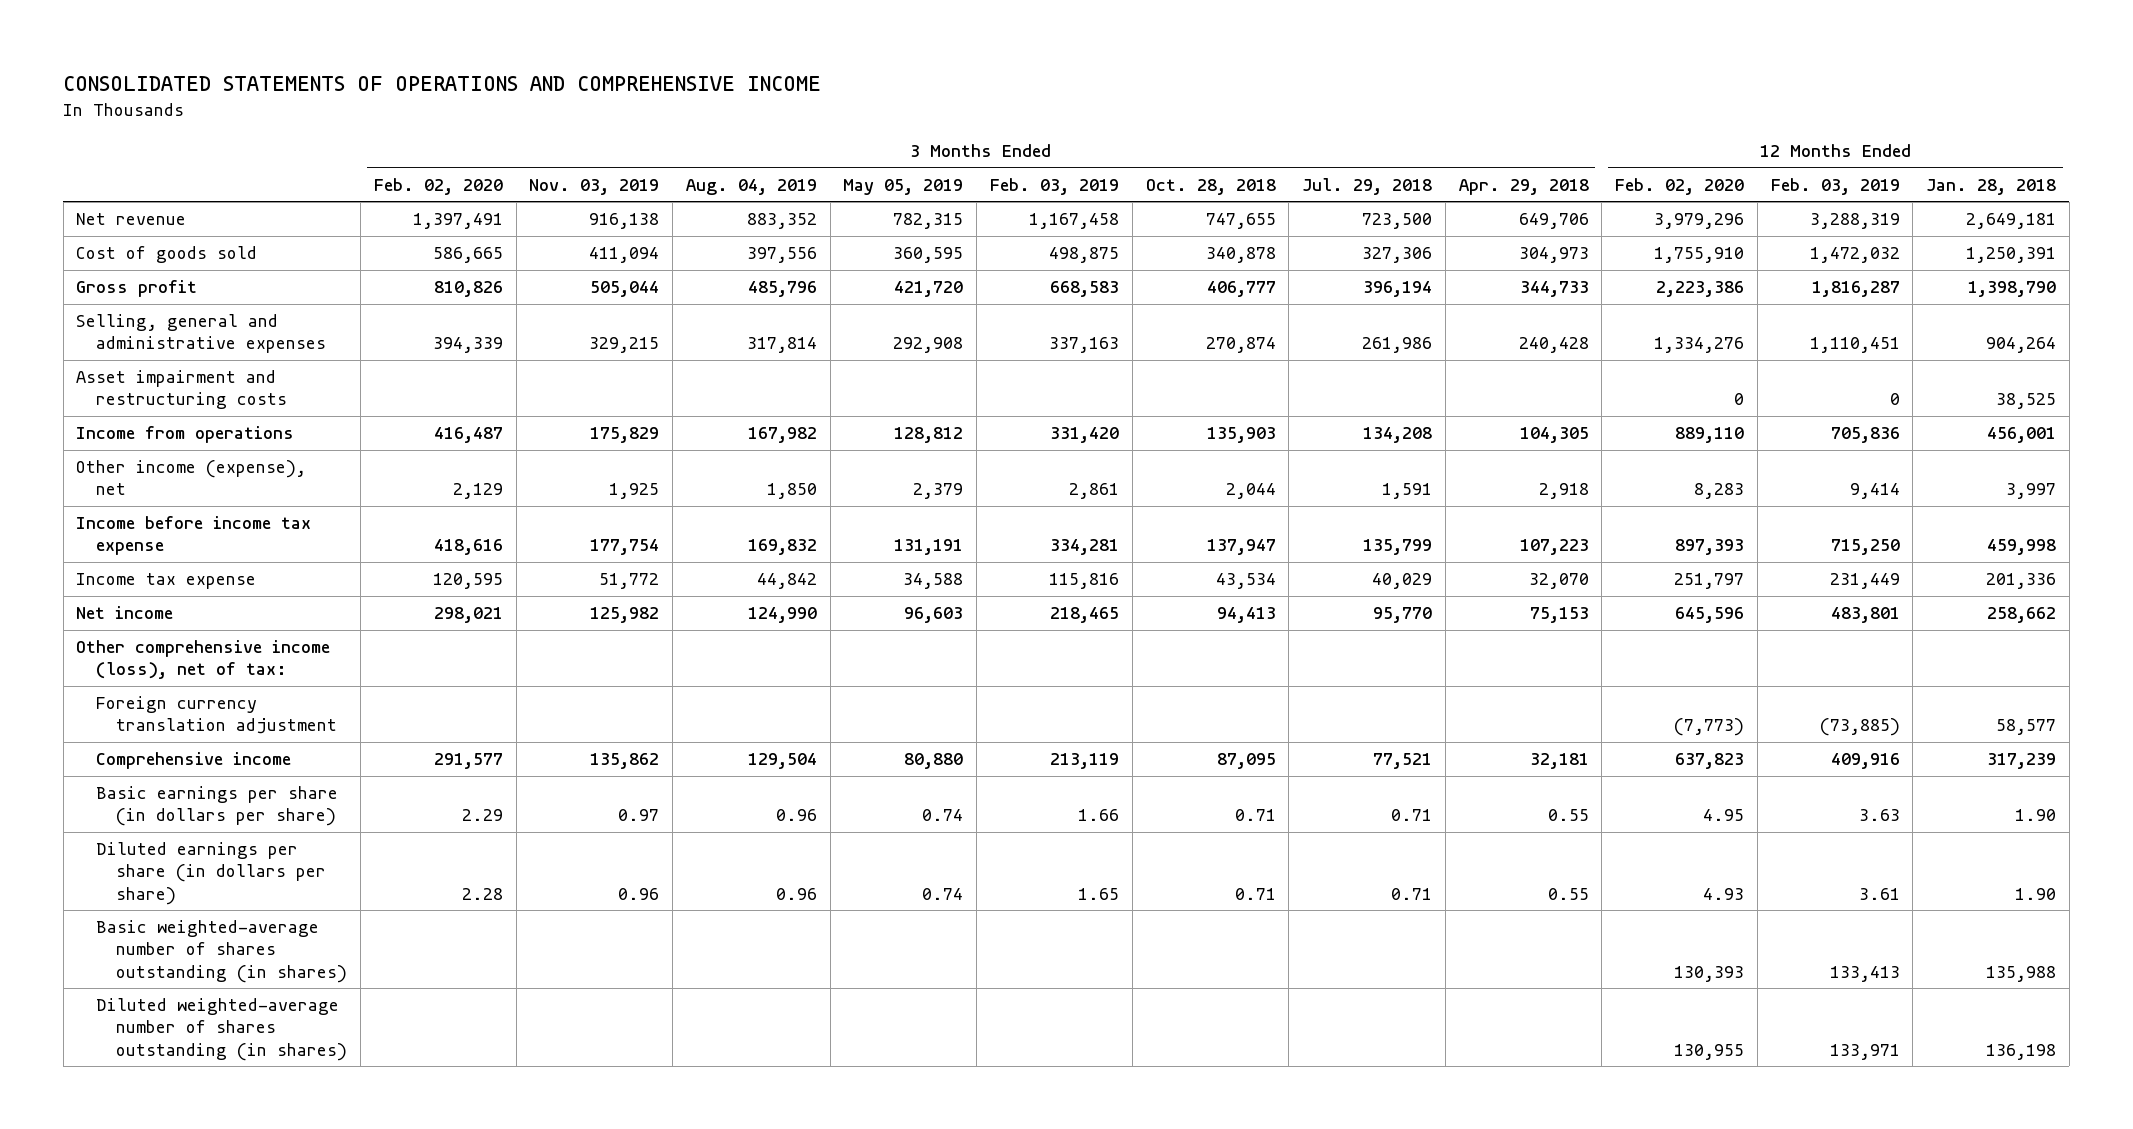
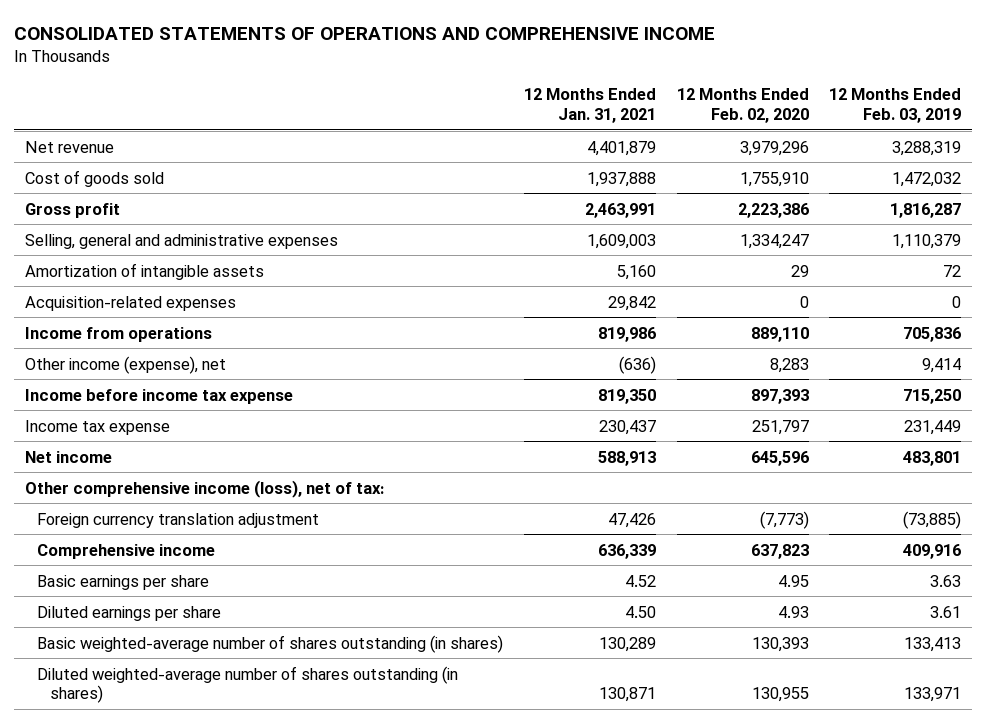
- | 3 Months Ended Feb. 02, 2020 | 3 Months Ended Nov. 03, 2019 | 3 Months Ended Aug. 04, 2019 | 3 Months Ended May 05, 2019 | 3 Months Ended Feb. 03, 2019 | 3 Months Ended Oct. 28, 2018 | 3 Months Ended Jul. 29, 2018 | 3 Months Ended Apr. 29, 2018 | 12 Months Ended Feb. 02, 2020 | 12 Months Ended Feb. 03, 2019 | 12 Months Ended Jan. 28, 2018
+ | 12 Months Ended Jan. 31, 2021 | 12 Months Ended Feb. 02, 2020 | 12 Months Ended Feb. 03, 2019
- Selling, general and administrative expenses | 394,339 | 329,215 | 317,814 | 292,908 | 337,163 | 270,874 | 261,986 | 240,428 | 1,334,276 | 1,110,451 | 904,264
- Asset impairment and restructuring costs | | | | | | | | | 0 | 0 | 38,525
+ Selling, general and administrative expenses | 1,609,003 | 1,334,247 | 1,110,379
+ Amortization of intangible assets | 5,160 | 29 | 72
+ Acquisition-related expenses | 29,842 | 0 | 0
- Basic earnings per share (in dollars per share) | 2.29 | 0.97 | 0.96 | 0.74 | 1.66 | 0.71 | 0.71 | 0.55 | 4.95 | 3.63 | 1.90
- Diluted earnings per share (in dollars per share) | 2.28 | 0.96 | 0.96 | 0.74 | 1.65 | 0.71 | 0.71 | 0.55 | 4.93 | 3.61 | 1.90
+ Basic earnings per share | 4.52 | 4.95 | 3.63
+ Diluted earnings per share | 4.50 | 4.93 | 3.61

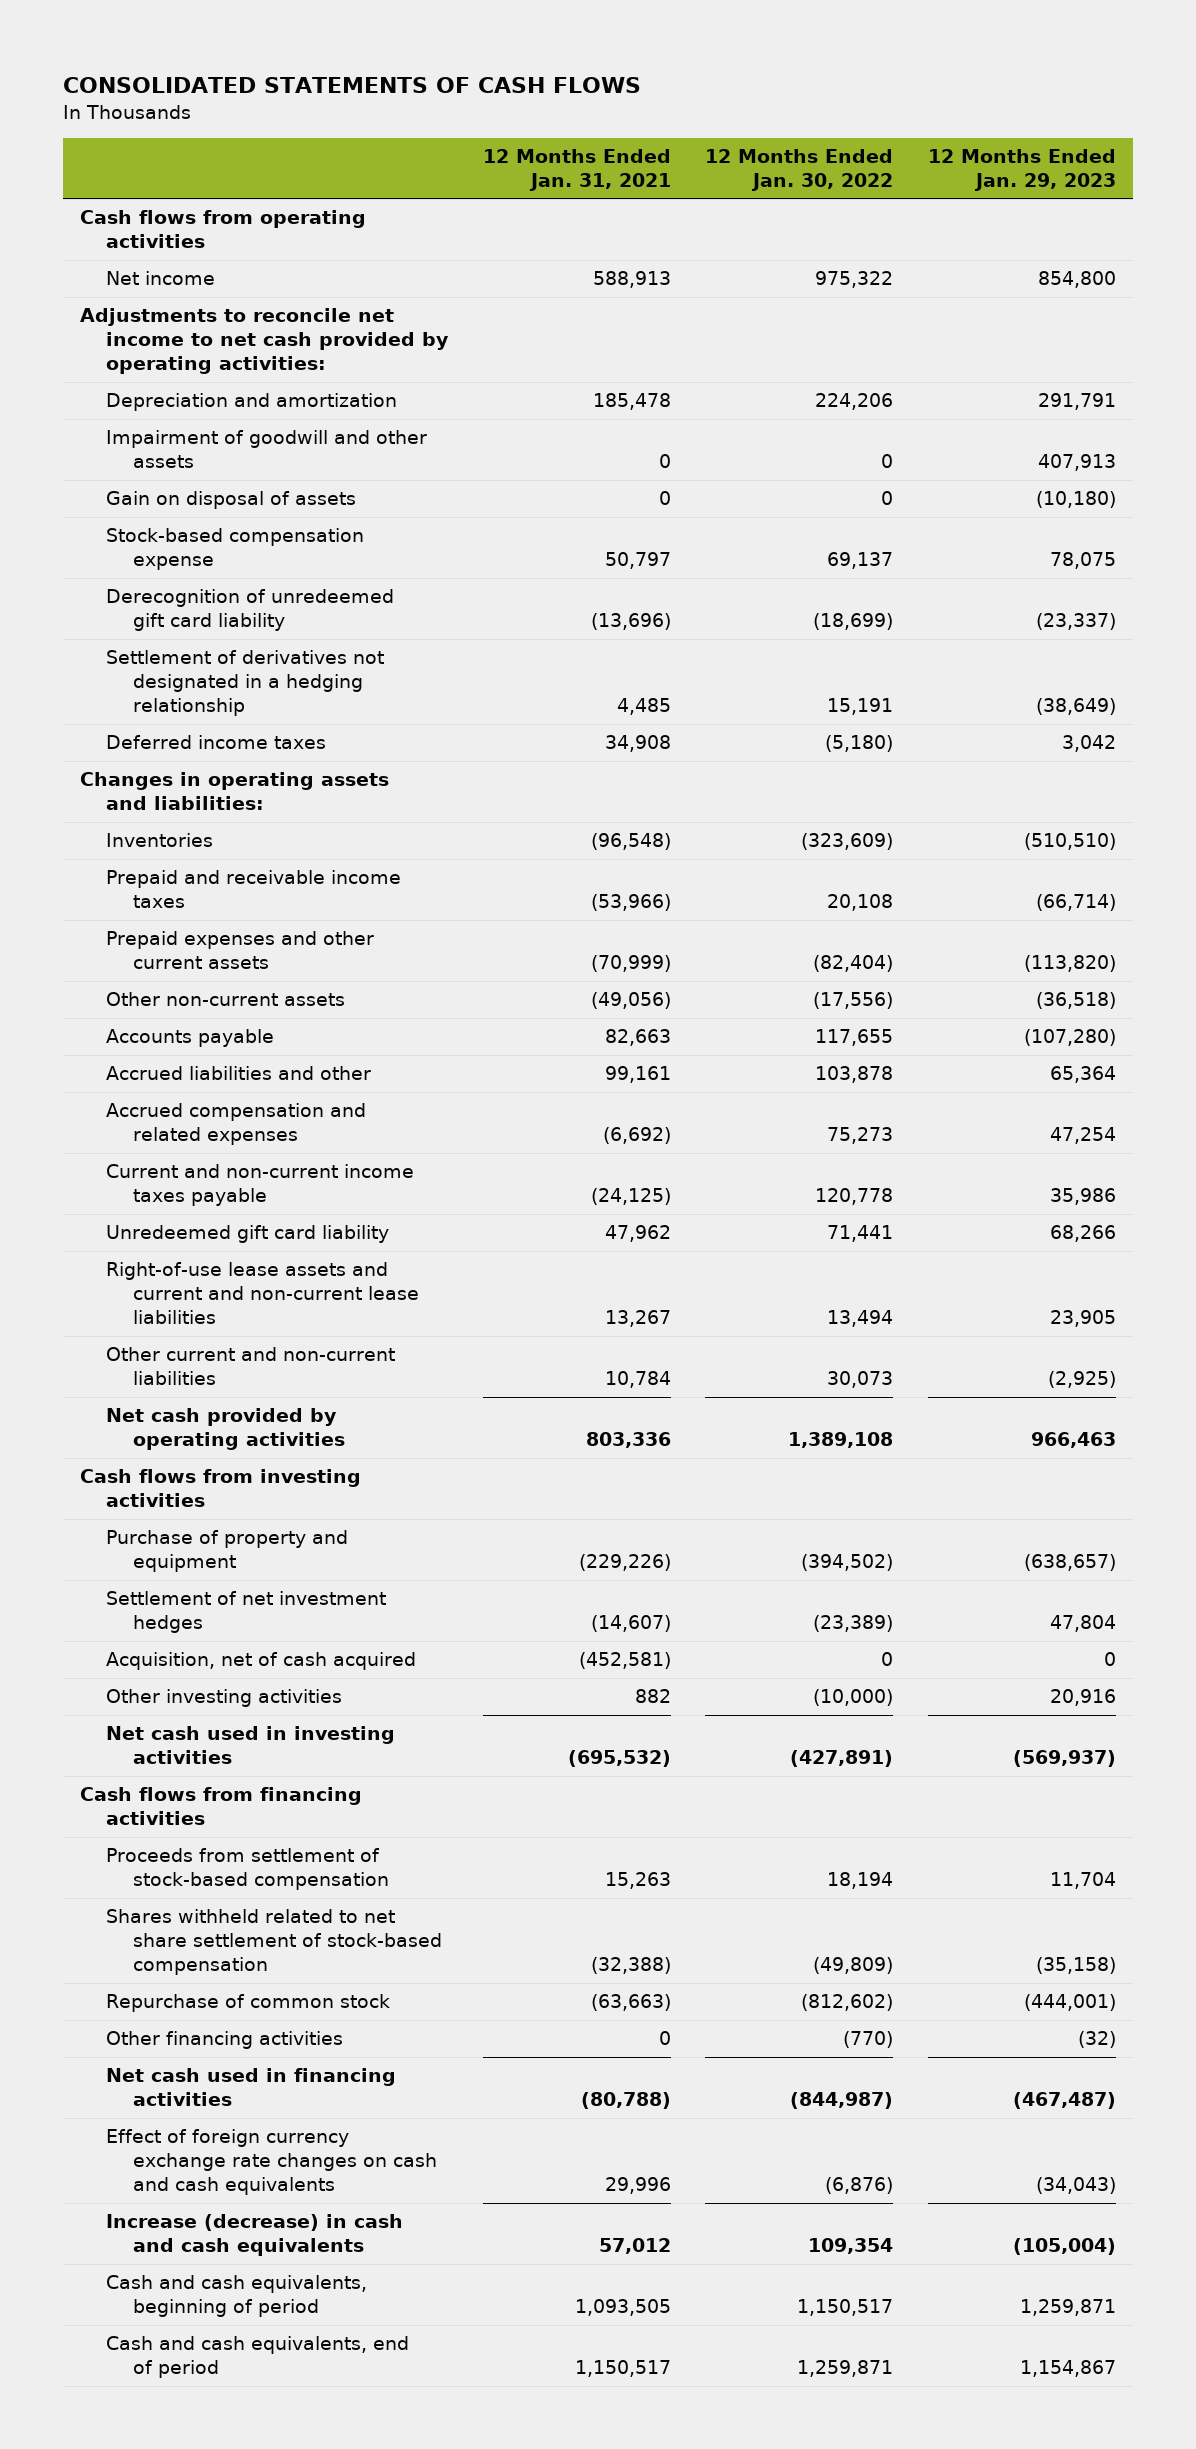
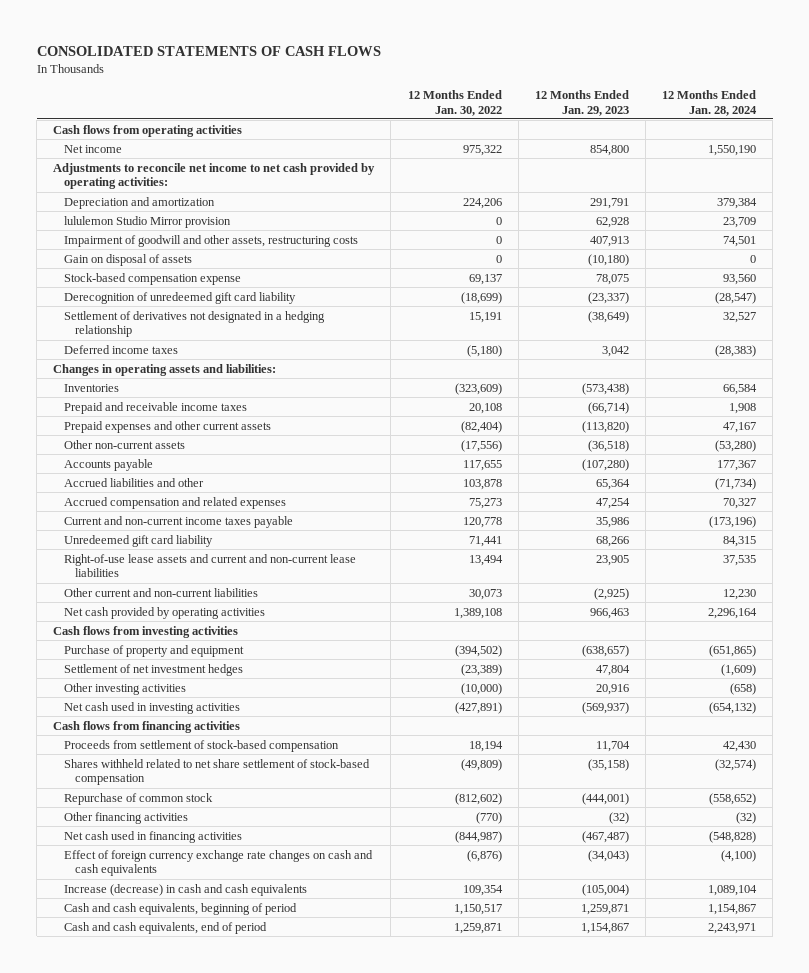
- | 12 Months Ended Jan. 31, 2021 | 12 Months Ended Jan. 30, 2022 | 12 Months Ended Jan. 29, 2023
+ | 12 Months Ended Jan. 30, 2022 | 12 Months Ended Jan. 29, 2023 | 12 Months Ended Jan. 28, 2024
- Impairment of goodwill and other assets | 0 | 0 | 407,913
+ lululemon Studio Mirror provision | 0 | 62,928 | 23,709
+ Impairment of goodwill and other assets, restructuring costs | 0 | 407,913 | 74,501
- Inventories | (96,548) | (323,609) | (510,510)
+ Inventories | (323,609) | (573,438) | 66,584
- Acquisition, net of cash acquired | (452,581) | 0 | 0

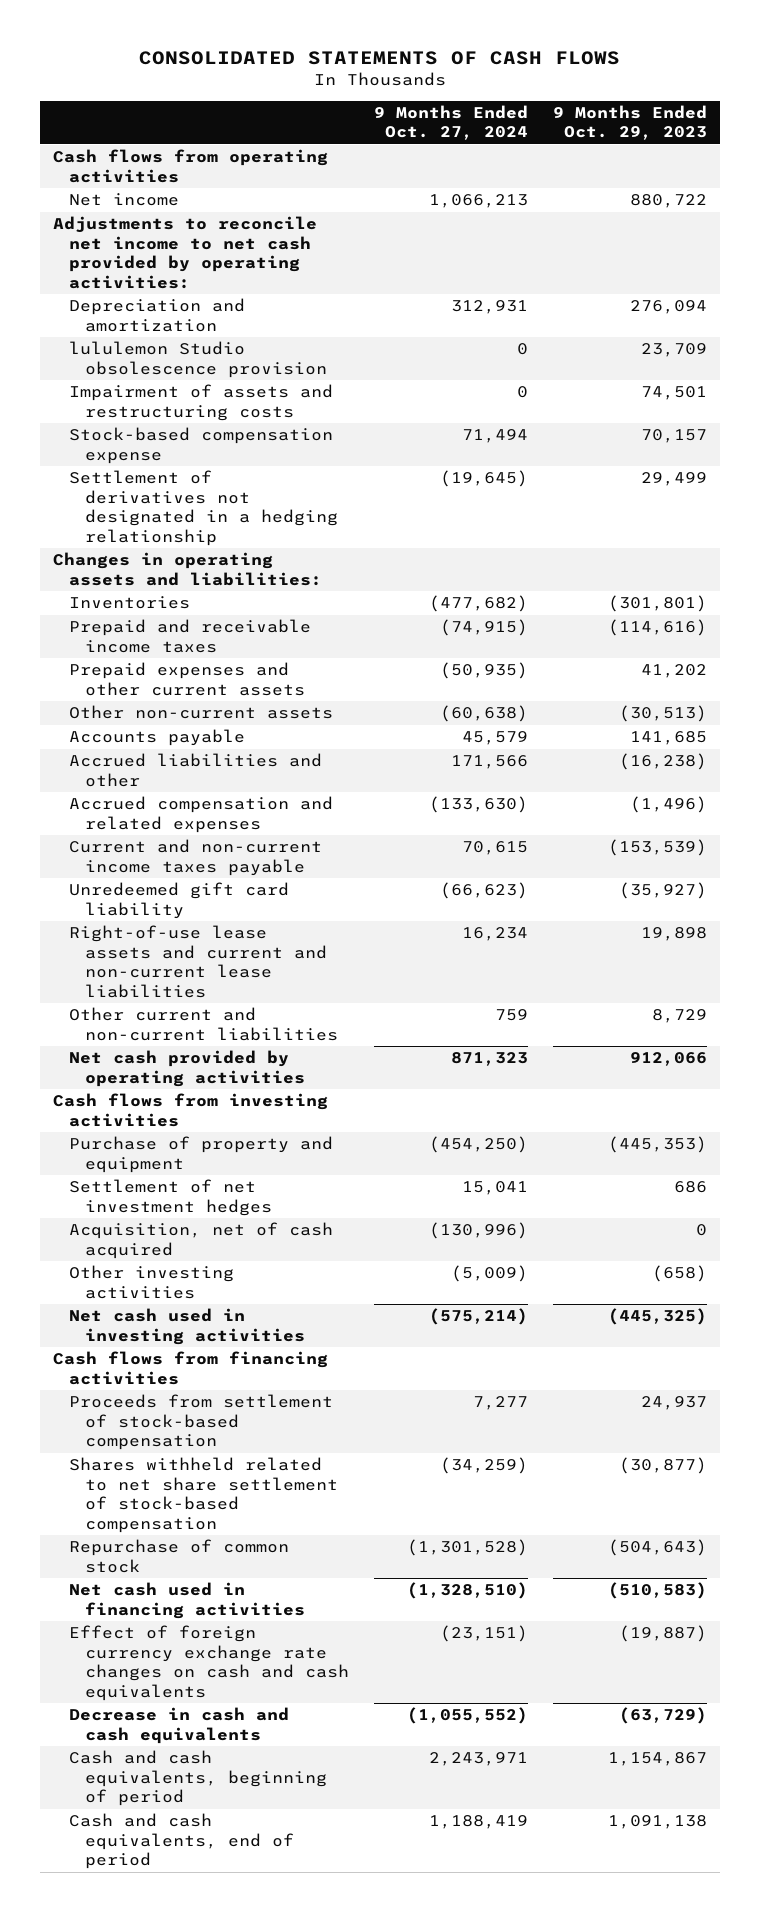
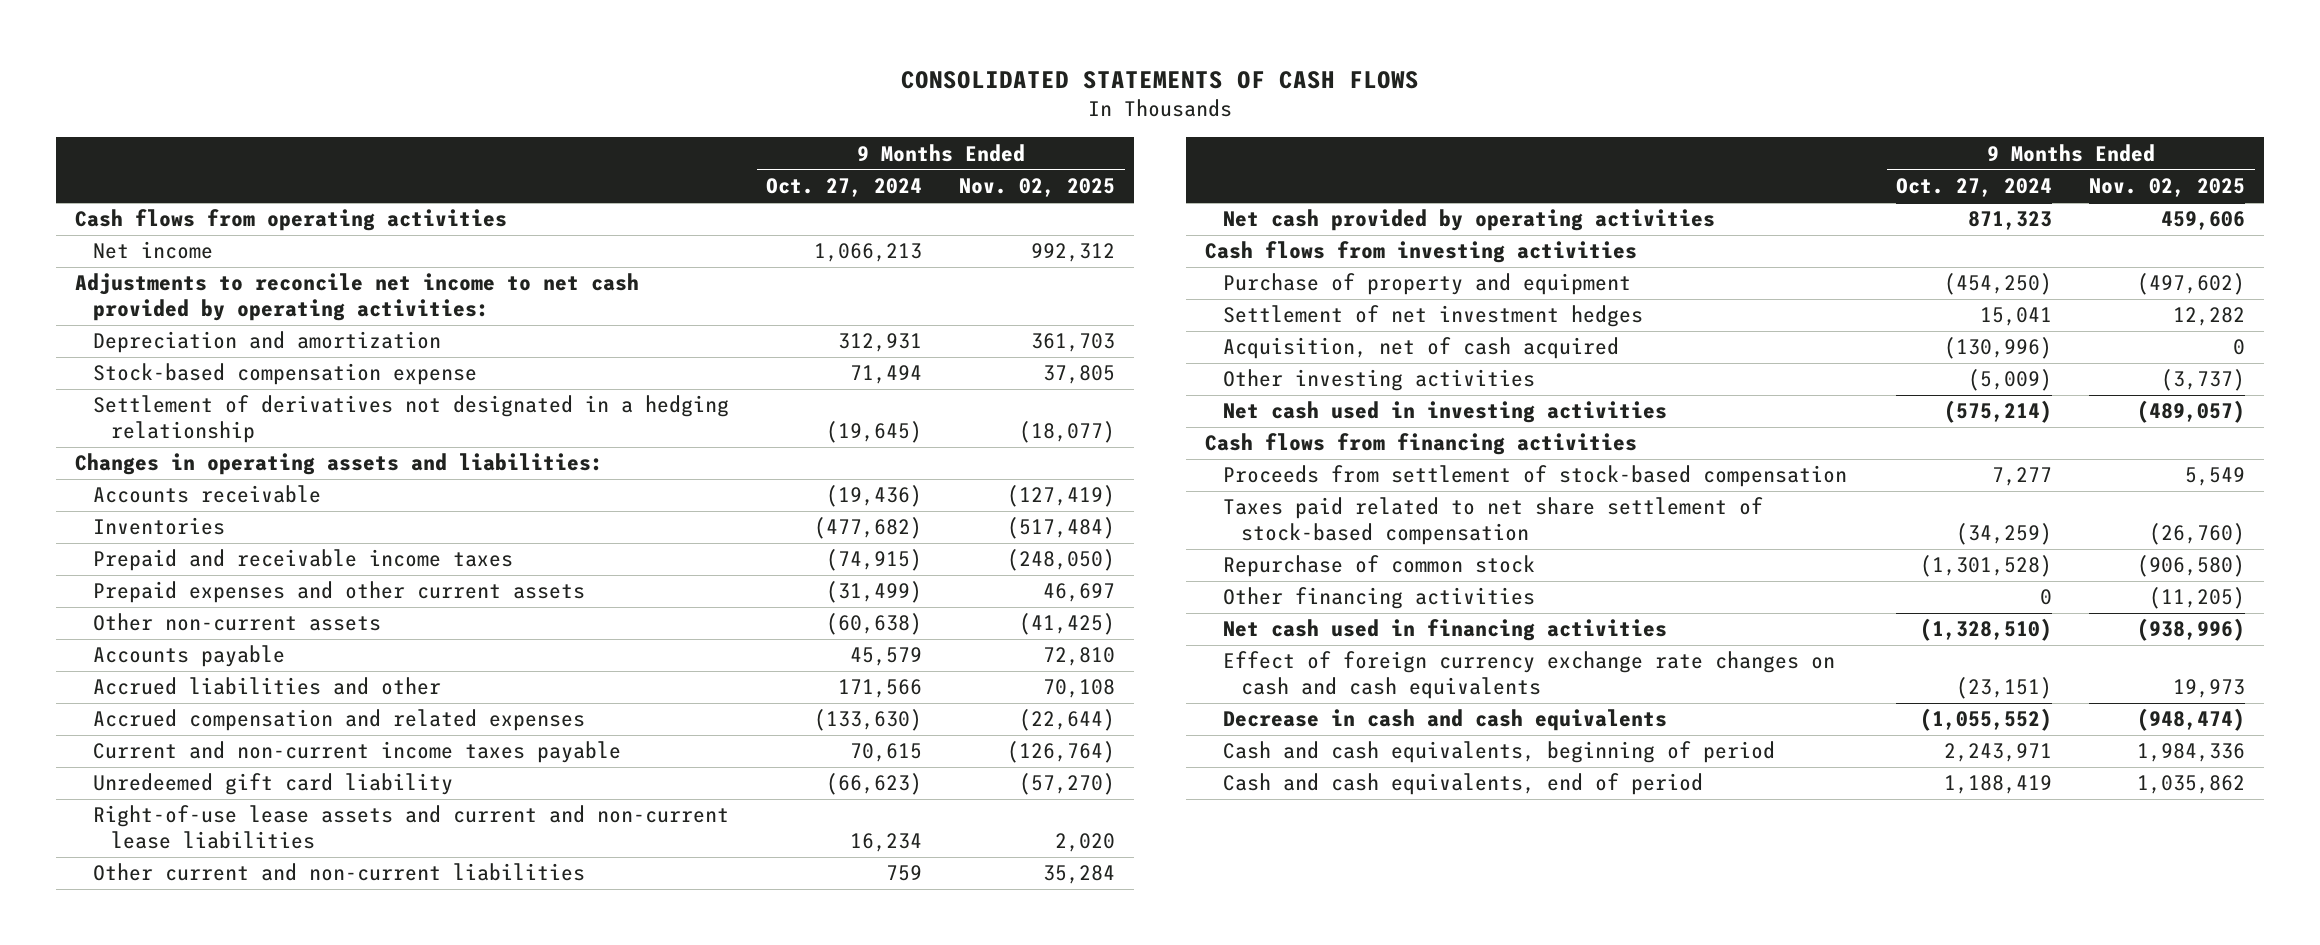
- | 9 Months Ended Oct. 27, 2024 | 9 Months Ended Oct. 29, 2023
+ | 9 Months Ended Oct. 27, 2024 | 9 Months Ended Nov. 02, 2025
- lululemon Studio obsolescence provision | 0 | 23,709
- Impairment of assets and restructuring costs | 0 | 74,501
+ Accounts receivable | (19,436) | (127,419)
- Prepaid expenses and other current assets | (50,935) | 41,202
+ Prepaid expenses and other current assets | (31,499) | 46,697
- Shares withheld related to net share settlement of stock-based compensation | (34,259) | (30,877)
+ Taxes paid related to net share settlement of stock-based compensation | (34,259) | (26,760)
+ Other financing activities | 0 | (11,205)

